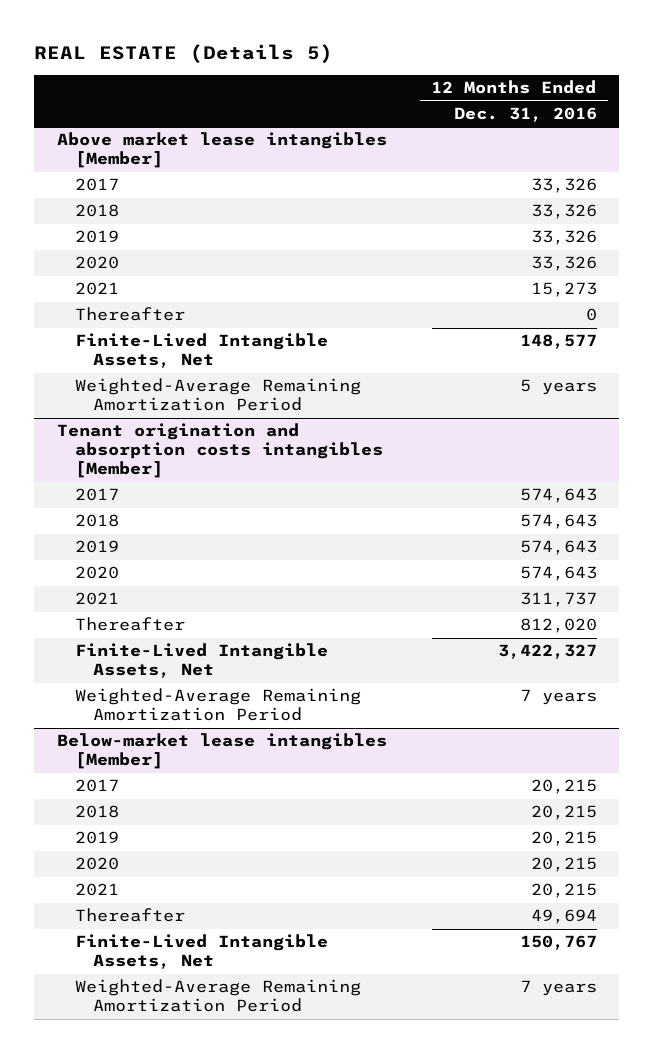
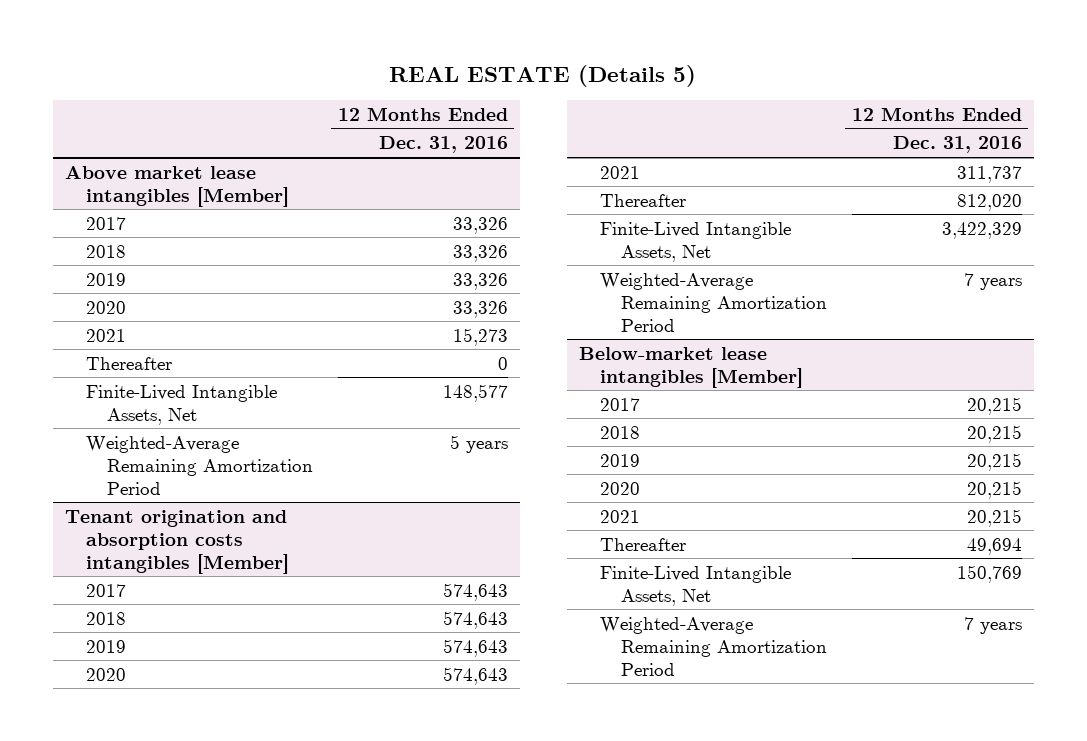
@ Tenant origination and absorption costs intangibles [Member]
- Finite-Lived Intangible Assets, Net | 3,422,327
+ Finite-Lived Intangible Assets, Net | 3,422,329
@ Below-market lease intangibles [Member]
- Finite-Lived Intangible Assets, Net | 150,767
+ Finite-Lived Intangible Assets, Net | 150,769

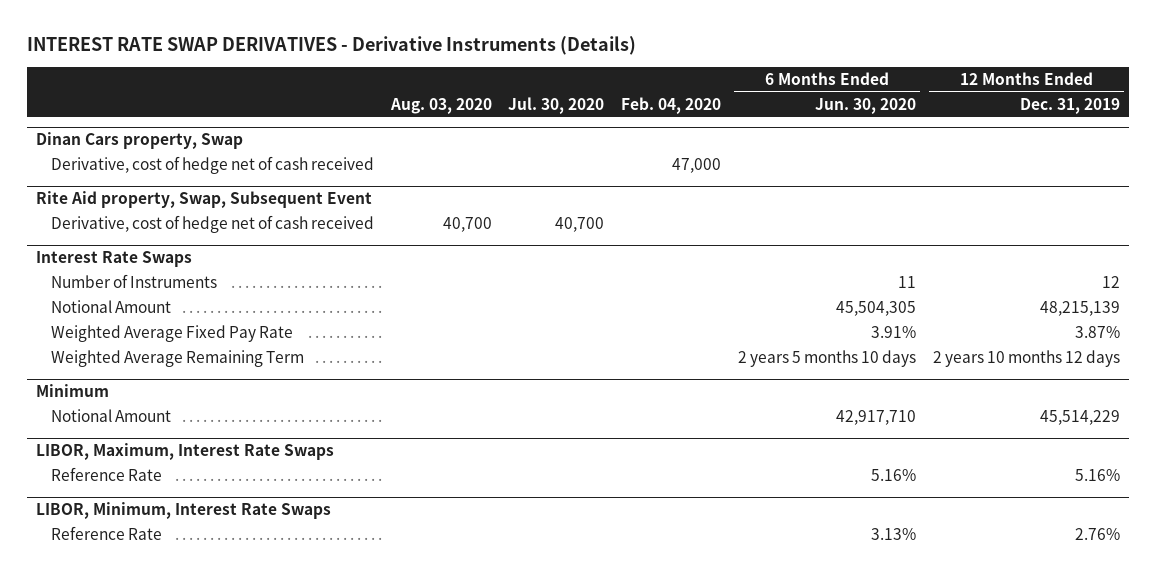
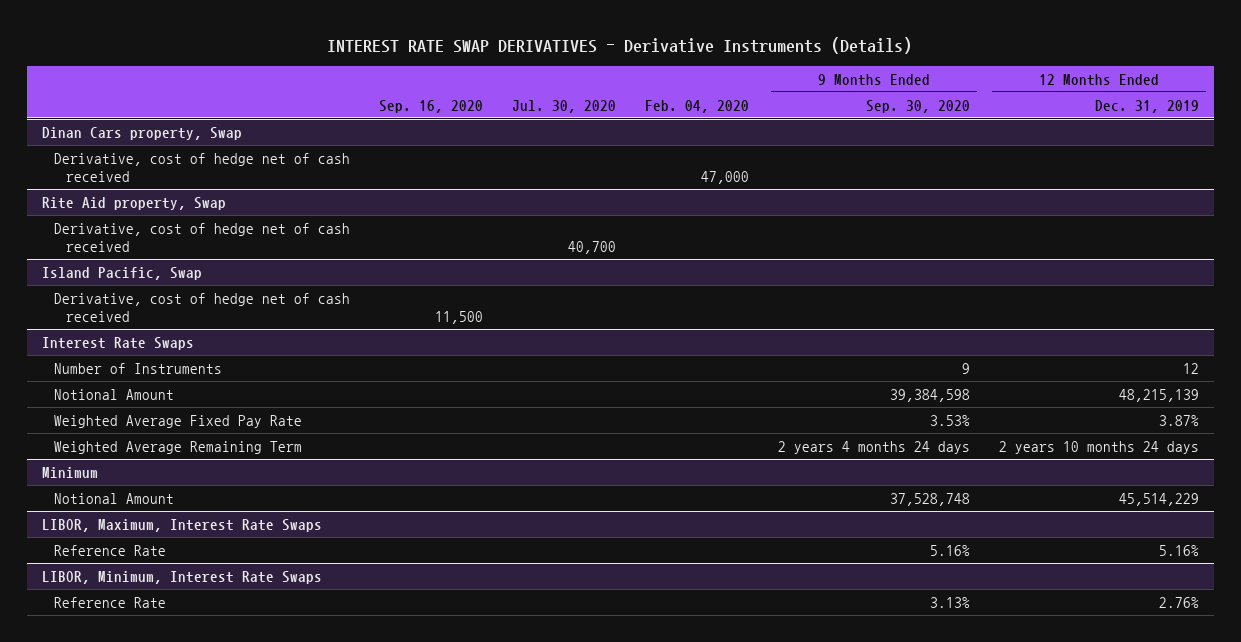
- | Aug. 03, 2020 | Jul. 30, 2020 | Feb. 04, 2020 | 6 Months Ended Jun. 30, 2020 | 12 Months Ended Dec. 31, 2019
+ | Sep. 16, 2020 | Jul. 30, 2020 | Feb. 04, 2020 | 9 Months Ended Sep. 30, 2020 | 12 Months Ended Dec. 31, 2019
- Rite Aid property, Swap, Subsequent Event
+ Rite Aid property, Swap
+ Island Pacific, Swap
+ Derivative, cost of hedge net of cash received | 11,500 | | | |
@ Interest Rate Swaps
- Weighted Average Remaining Term | | | | 2 years 5 months 10 days | 2 years 10 months 12 days
+ Weighted Average Remaining Term | | | | 2 years 4 months 24 days | 2 years 10 months 24 days

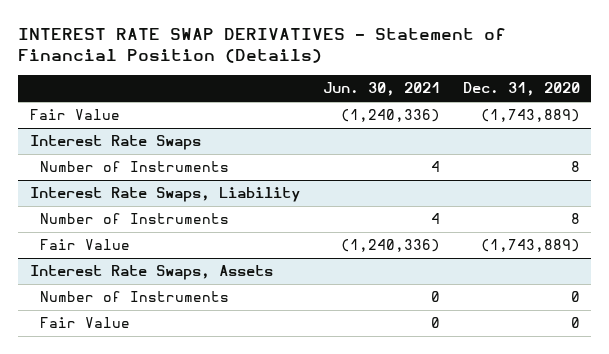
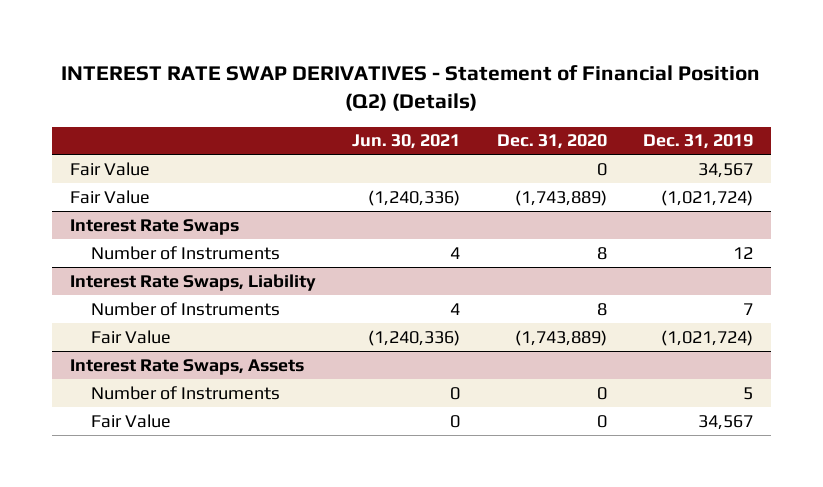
- INTEREST RATE SWAP DERIVATIVES - Statement of Financial Position (Details)
+ INTEREST RATE SWAP DERIVATIVES - Statement of Financial Position (Q2) (Details)
- | Jun. 30, 2021 | Dec. 31, 2020
+ | Jun. 30, 2021 | Dec. 31, 2020 | Dec. 31, 2019
+ Fair Value | | 0 | 34,567

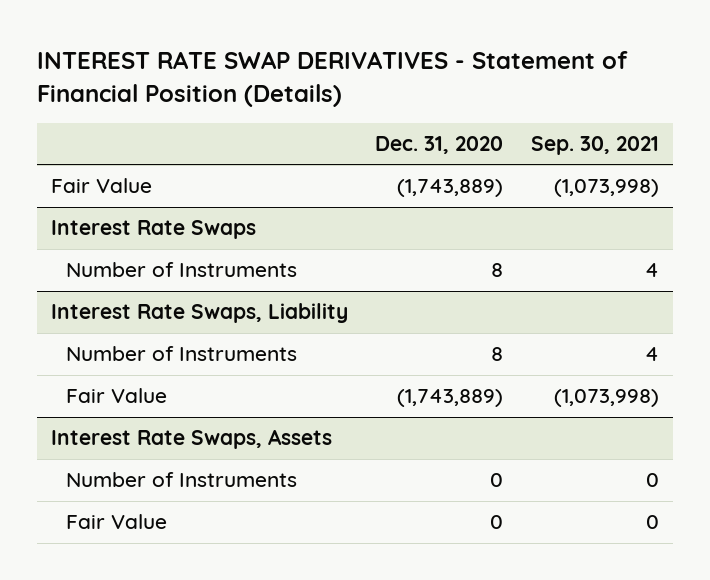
- INTEREST RATE SWAP DERIVATIVES - Statement of Financial Position (Q2) (Details)
+ INTEREST RATE SWAP DERIVATIVES - Statement of Financial Position (Details)
- | Jun. 30, 2021 | Dec. 31, 2020 | Dec. 31, 2019
+ | Dec. 31, 2020 | Sep. 30, 2021
- Fair Value | | 0 | 34,567

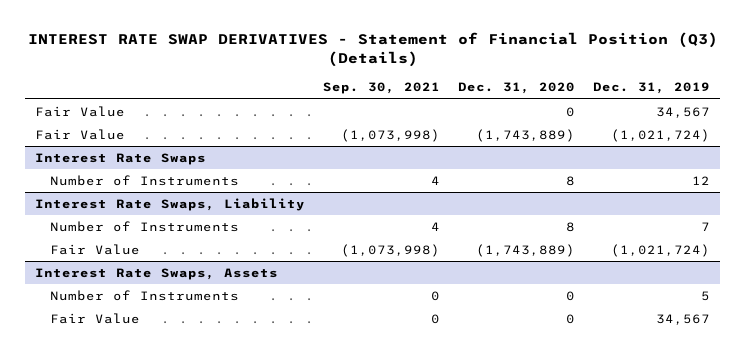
- INTEREST RATE SWAP DERIVATIVES - Statement of Financial Position (Details)
+ INTEREST RATE SWAP DERIVATIVES - Statement of Financial Position (Q3) (Details)
- | Dec. 31, 2020 | Sep. 30, 2021
+ | Sep. 30, 2021 | Dec. 31, 2020 | Dec. 31, 2019
+ Fair Value | | 0 | 34,567

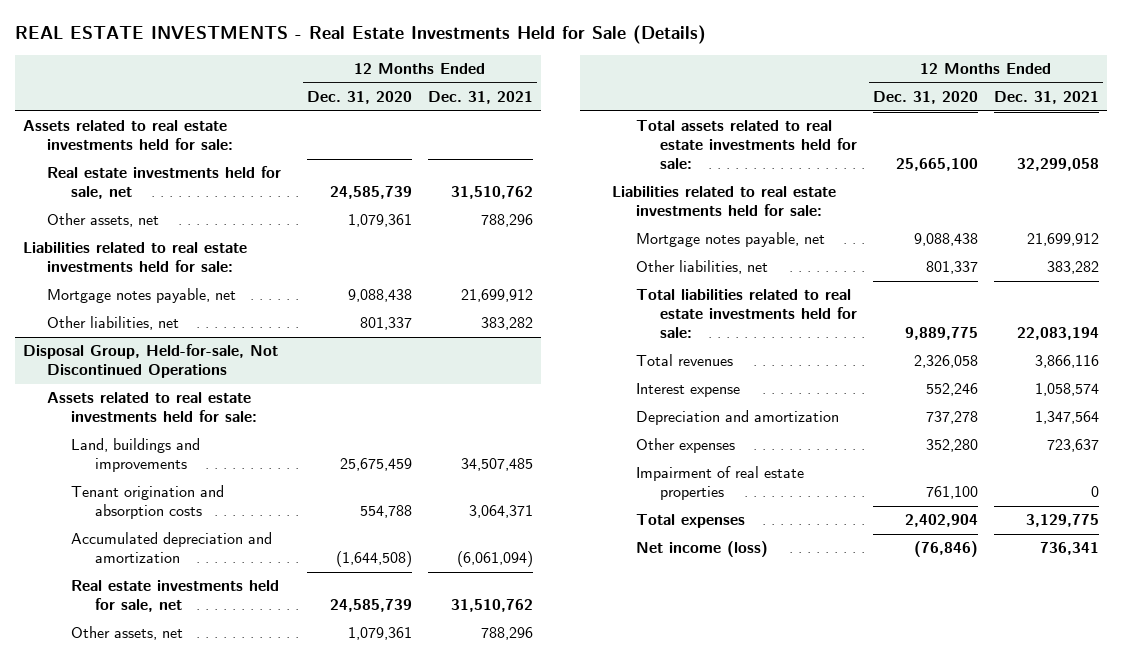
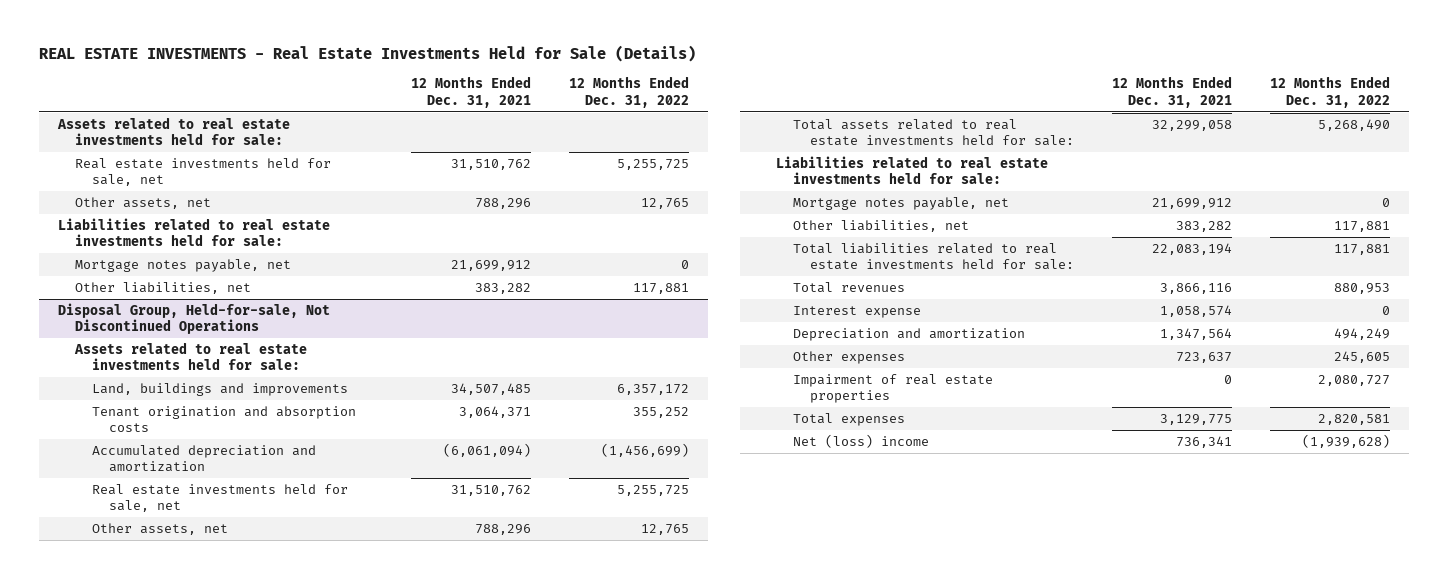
- | 12 Months Ended Dec. 31, 2020 | 12 Months Ended Dec. 31, 2021
+ | 12 Months Ended Dec. 31, 2021 | 12 Months Ended Dec. 31, 2022
@ Disposal Group, Held-for-sale, Not Discontinued Operations
- Net income (loss) | (76,846) | 736,341
+ Net (loss) income | 736,341 | (1,939,628)

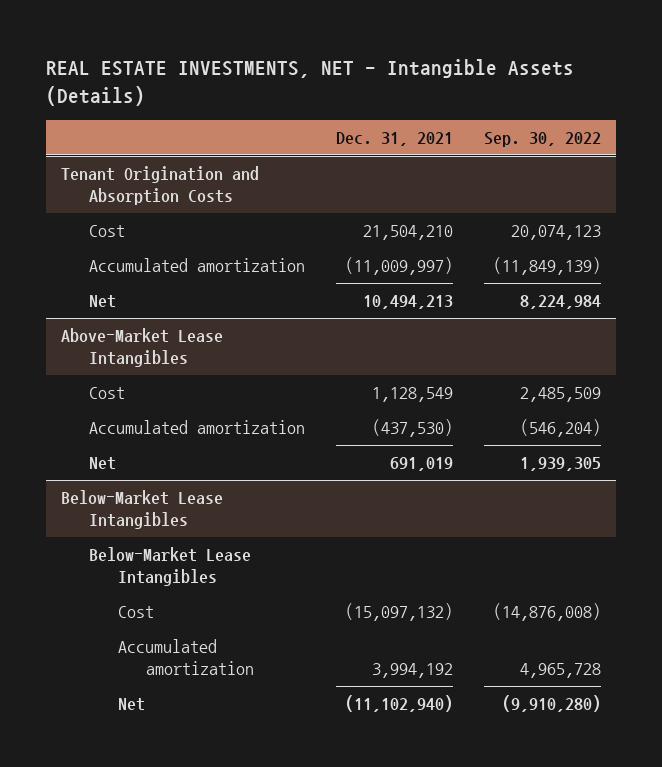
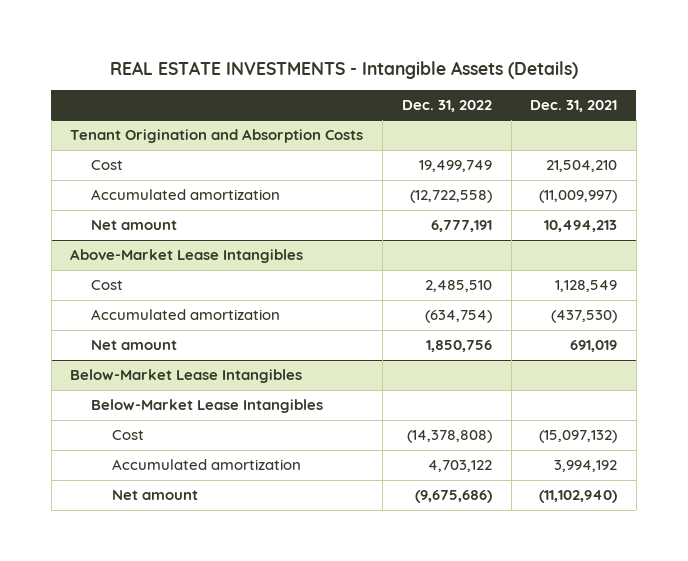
- REAL ESTATE INVESTMENTS, NET - Intangible Assets (Details)
+ REAL ESTATE INVESTMENTS - Intangible Assets (Details)
- | Dec. 31, 2021 | Sep. 30, 2022
+ | Dec. 31, 2022 | Dec. 31, 2021
@ Tenant Origination and Absorption Costs
- Net | 10,494,213 | 8,224,984
+ Net amount | 6,777,191 | 10,494,213
@ Above-Market Lease Intangibles
- Net | 691,019 | 1,939,305
+ Net amount | 1,850,756 | 691,019
@ Below-Market Lease Intangibles
- Net | (11,102,940) | (9,910,280)
+ Net amount | (9,675,686) | (11,102,940)

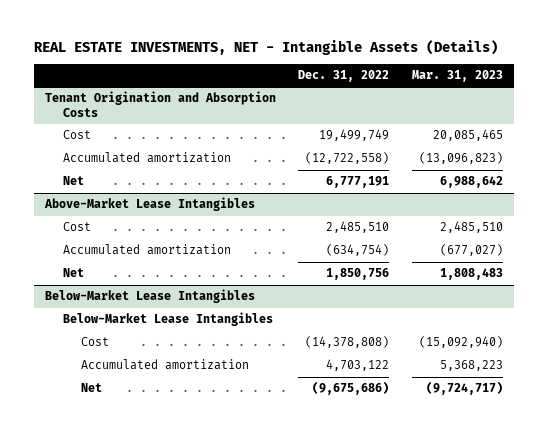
- REAL ESTATE INVESTMENTS - Intangible Assets (Details)
+ REAL ESTATE INVESTMENTS, NET - Intangible Assets (Details)
- | Dec. 31, 2022 | Dec. 31, 2021
+ | Dec. 31, 2022 | Mar. 31, 2023
@ Tenant Origination and Absorption Costs
- Net amount | 6,777,191 | 10,494,213
+ Net | 6,777,191 | 6,988,642
@ Above-Market Lease Intangibles
- Net amount | 1,850,756 | 691,019
+ Net | 1,850,756 | 1,808,483
@ Below-Market Lease Intangibles
- Net amount | (9,675,686) | (11,102,940)
+ Net | (9,675,686) | (9,724,717)

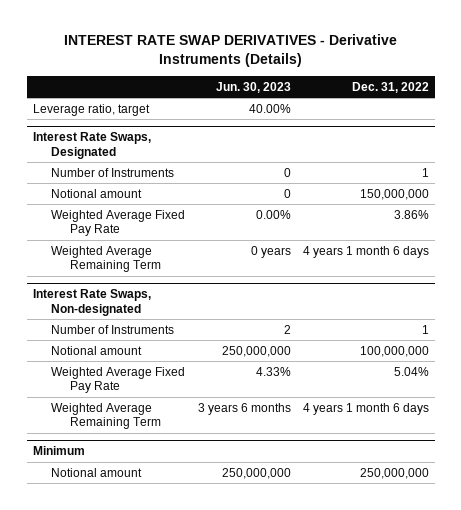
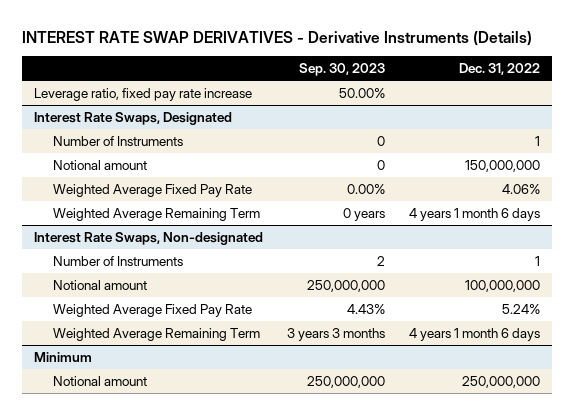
- | Jun. 30, 2023 | Dec. 31, 2022
+ | Sep. 30, 2023 | Dec. 31, 2022
- Leverage ratio, target | 40.00% |
+ Leverage ratio, fixed pay rate increase | 50.00% |
@ Interest Rate Swaps, Designated
- Weighted Average Fixed Pay Rate | 0.00% | 3.86%
+ Weighted Average Fixed Pay Rate | 0.00% | 4.06%
@ Interest Rate Swaps, Non-designated
- Weighted Average Fixed Pay Rate | 4.33% | 5.04%
+ Weighted Average Fixed Pay Rate | 4.43% | 5.24%

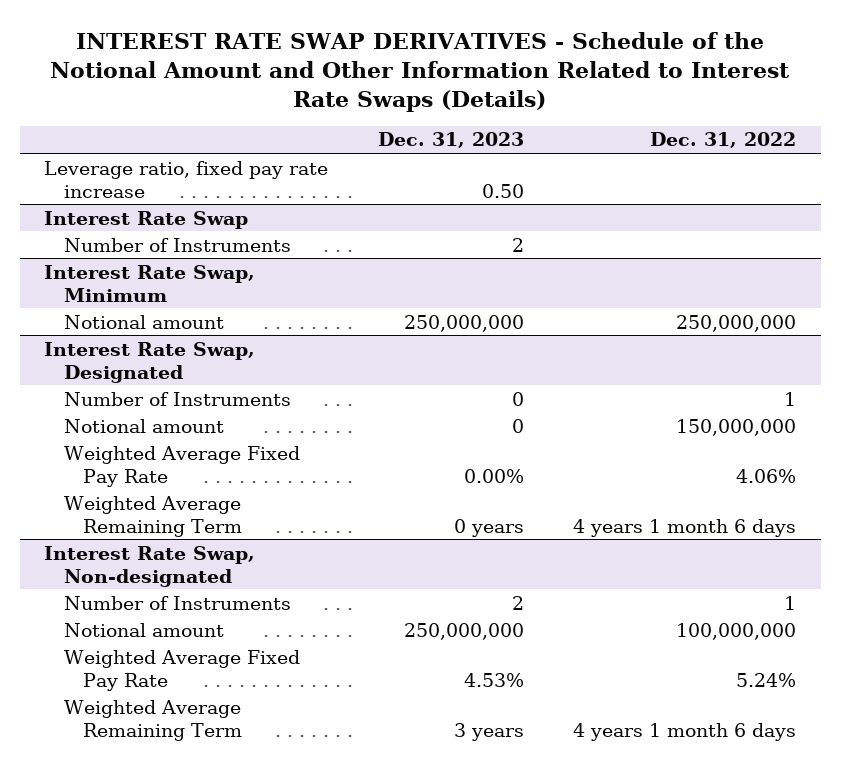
- INTEREST RATE SWAP DERIVATIVES - Derivative Instruments (Details)
+ INTEREST RATE SWAP DERIVATIVES - Schedule of the Notional Amount and Other Information Related to Interest Rate Swaps (Details)
- | Sep. 30, 2023 | Dec. 31, 2022
+ | Dec. 31, 2023 | Dec. 31, 2022
- Interest Rate Swaps, Designated
+ Interest Rate Swap
+ Number of Instruments | 2 |
+ Interest Rate Swap, Minimum
+ Notional amount | 250,000,000 | 250,000,000
+ Interest Rate Swap, Designated
- Interest Rate Swaps, Non-designated
+ Interest Rate Swap, Non-designated
- Minimum
- Notional amount | 250,000,000 | 250,000,000

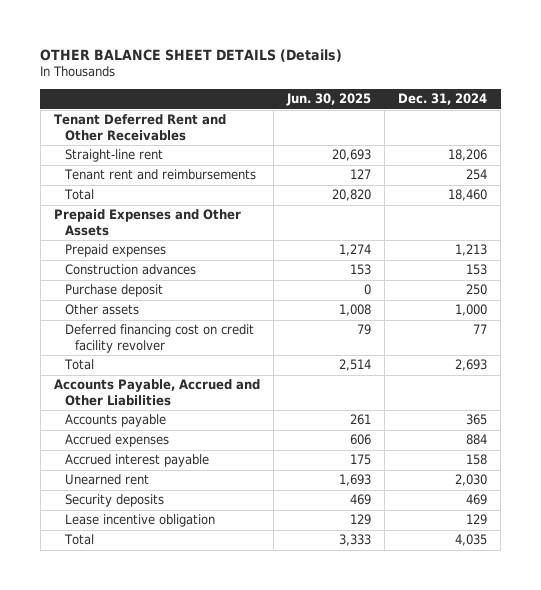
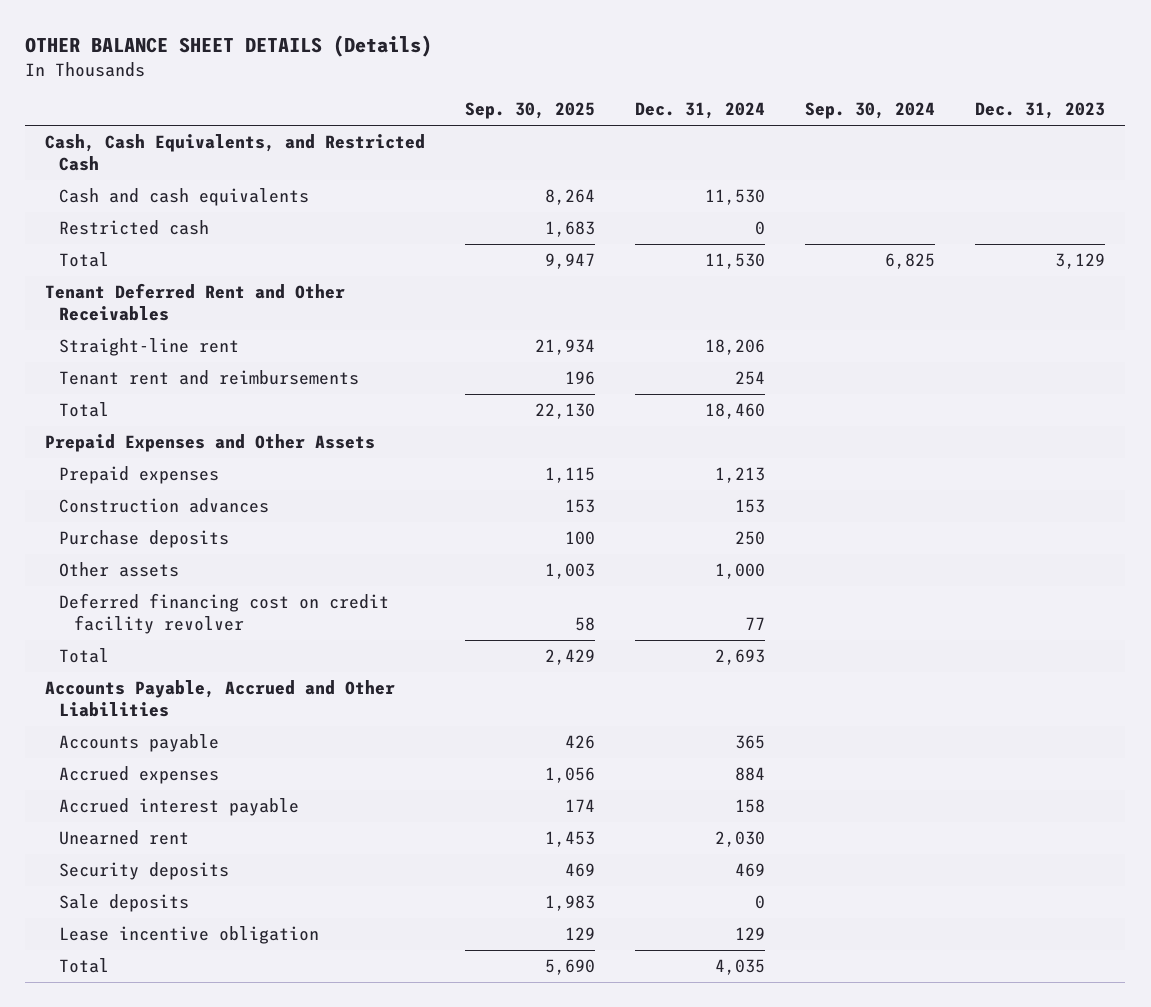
- | Jun. 30, 2025 | Dec. 31, 2024
+ | Sep. 30, 2025 | Dec. 31, 2024 | Sep. 30, 2024 | Dec. 31, 2023
+ Cash, Cash Equivalents, and Restricted Cash
+ Cash and cash equivalents | 8,264 | 11,530 | |
+ Restricted cash | 1,683 | 0 | |
+ Total | 9,947 | 11,530 | 6,825 | 3,129
- Purchase deposit | 0 | 250
+ Purchase deposits | 100 | 250 | |
+ Sale deposits | 1,983 | 0 | |

